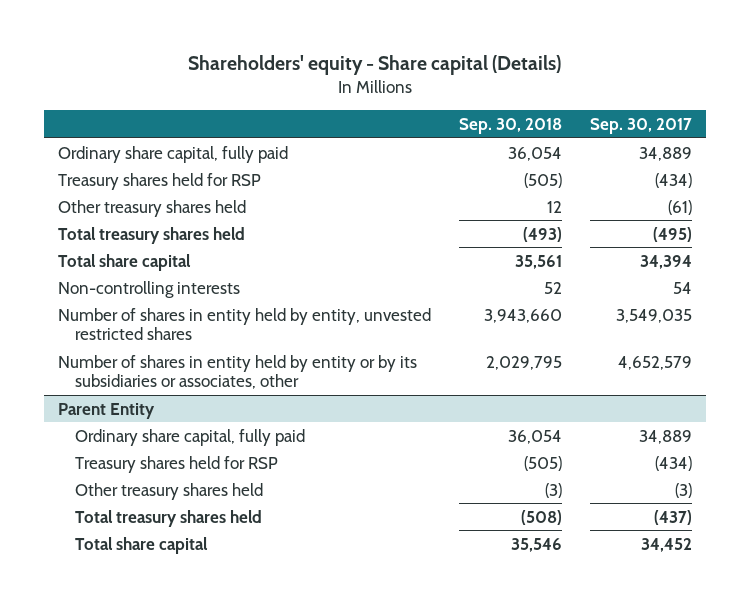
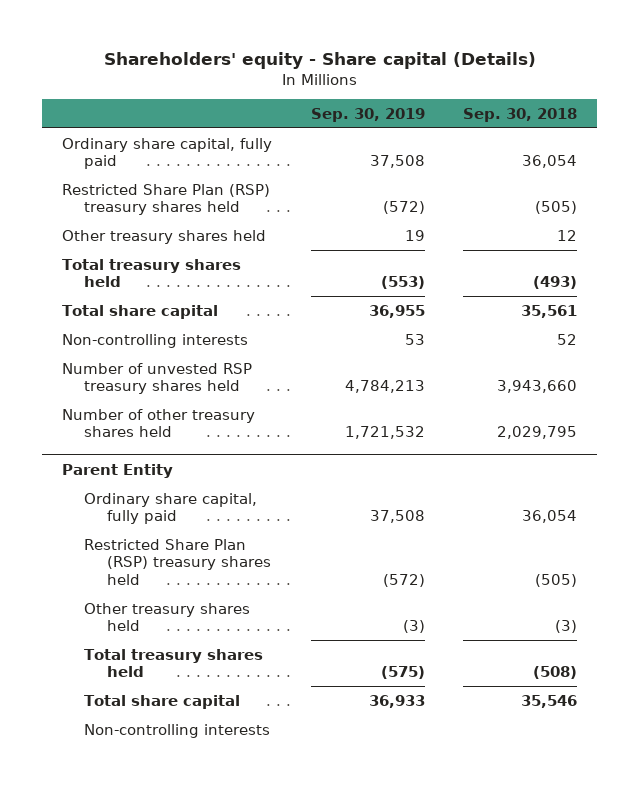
- | Sep. 30, 2018 | Sep. 30, 2017
+ | Sep. 30, 2019 | Sep. 30, 2018
- Treasury shares held for RSP | (505) | (434)
+ Restricted Share Plan (RSP) treasury shares held | (572) | (505)
- Number of shares in entity held by entity, unvested restricted shares | 3,943,660 | 3,549,035
- Number of shares in entity held by entity or by its subsidiaries or associates, other | 2,029,795 | 4,652,579
+ Number of unvested RSP treasury shares held | 4,784,213 | 3,943,660
+ Number of other treasury shares held | 1,721,532 | 2,029,795
@ Parent Entity
- Treasury shares held for RSP | (505) | (434)
+ Restricted Share Plan (RSP) treasury shares held | (572) | (505)
+ Non-controlling interests

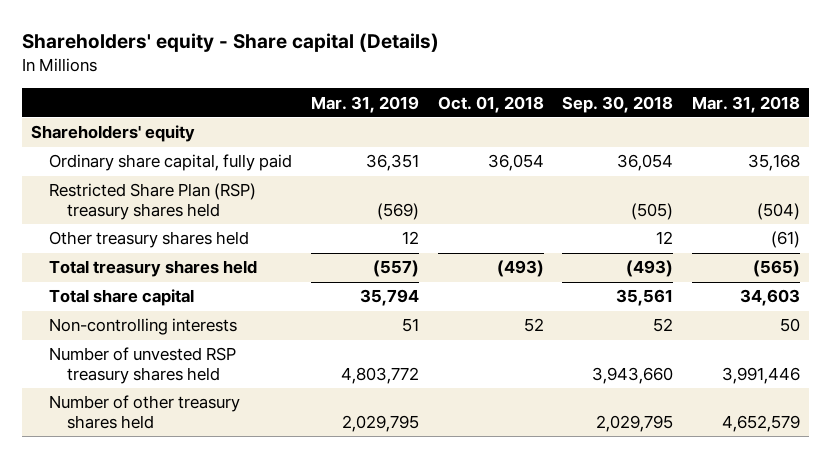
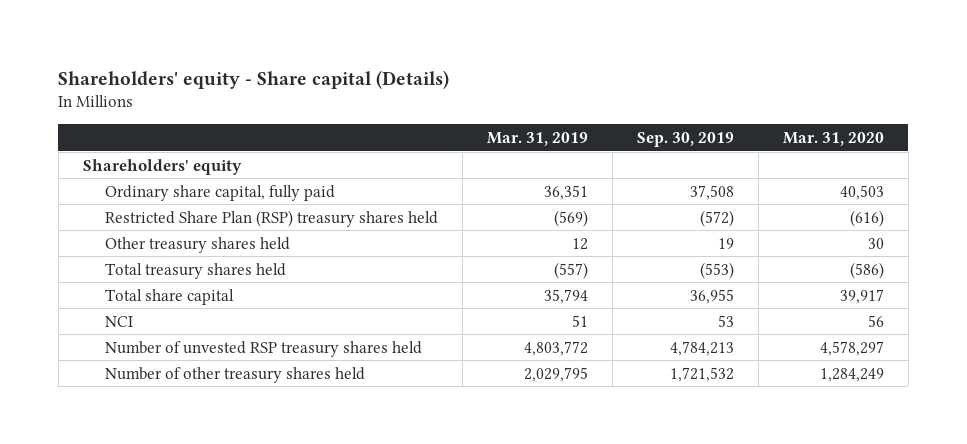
- | Mar. 31, 2019 | Oct. 01, 2018 | Sep. 30, 2018 | Mar. 31, 2018
+ | Mar. 31, 2019 | Sep. 30, 2019 | Mar. 31, 2020
- Non-controlling interests | 51 | 52 | 52 | 50
+ NCI | 51 | 53 | 56

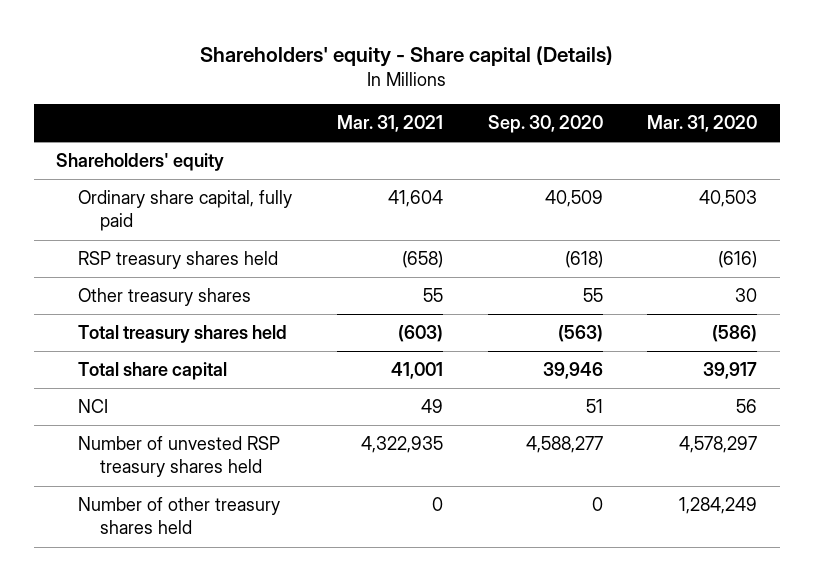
- | Mar. 31, 2019 | Sep. 30, 2019 | Mar. 31, 2020
+ | Mar. 31, 2021 | Sep. 30, 2020 | Mar. 31, 2020
- Restricted Share Plan (RSP) treasury shares held | (569) | (572) | (616)
- Other treasury shares held | 12 | 19 | 30
+ RSP treasury shares held | (658) | (618) | (616)
+ Other treasury shares | 55 | 55 | 30

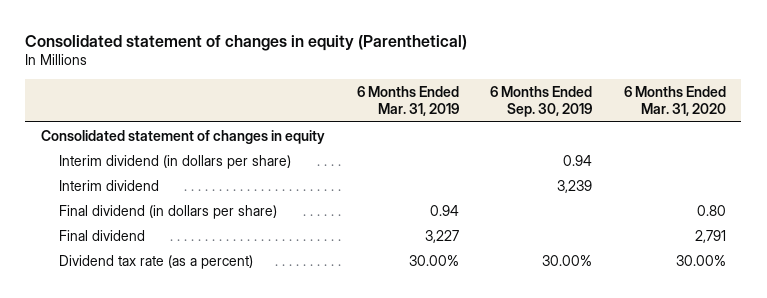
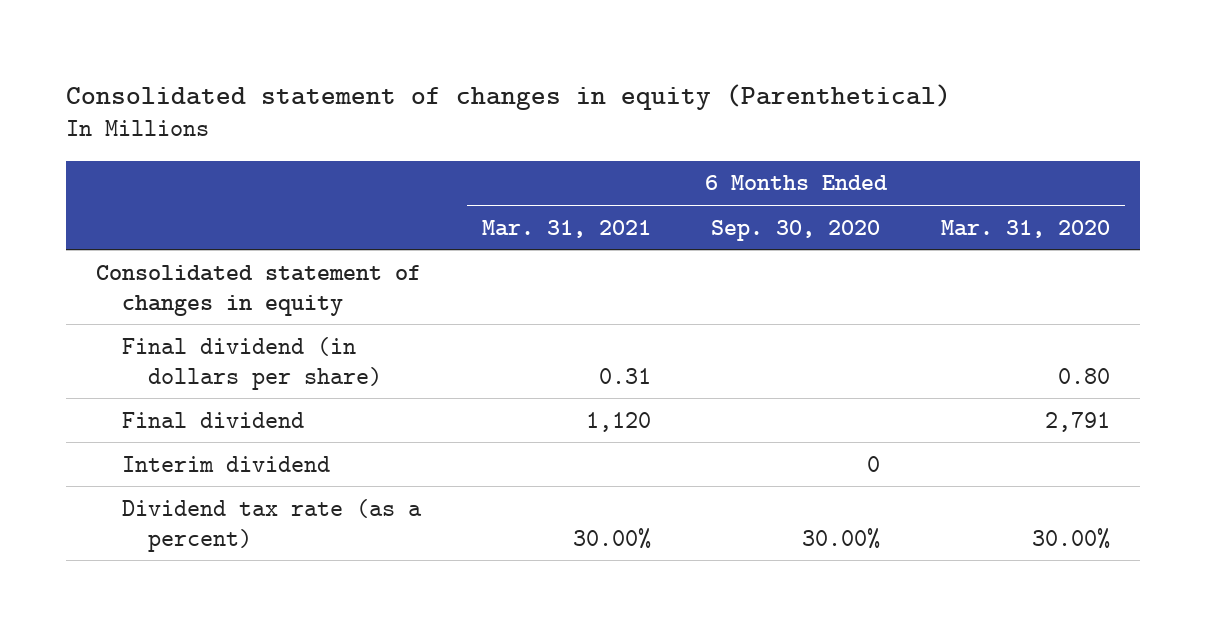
- | 6 Months Ended Mar. 31, 2019 | 6 Months Ended Sep. 30, 2019 | 6 Months Ended Mar. 31, 2020
+ | 6 Months Ended Mar. 31, 2021 | 6 Months Ended Sep. 30, 2020 | 6 Months Ended Mar. 31, 2020
- Interim dividend (in dollars per share) | | 0.94 |
moved down: Interim dividend | | 0 |

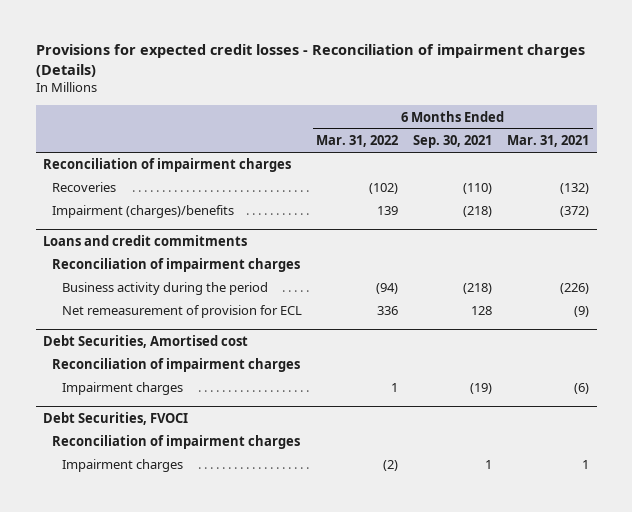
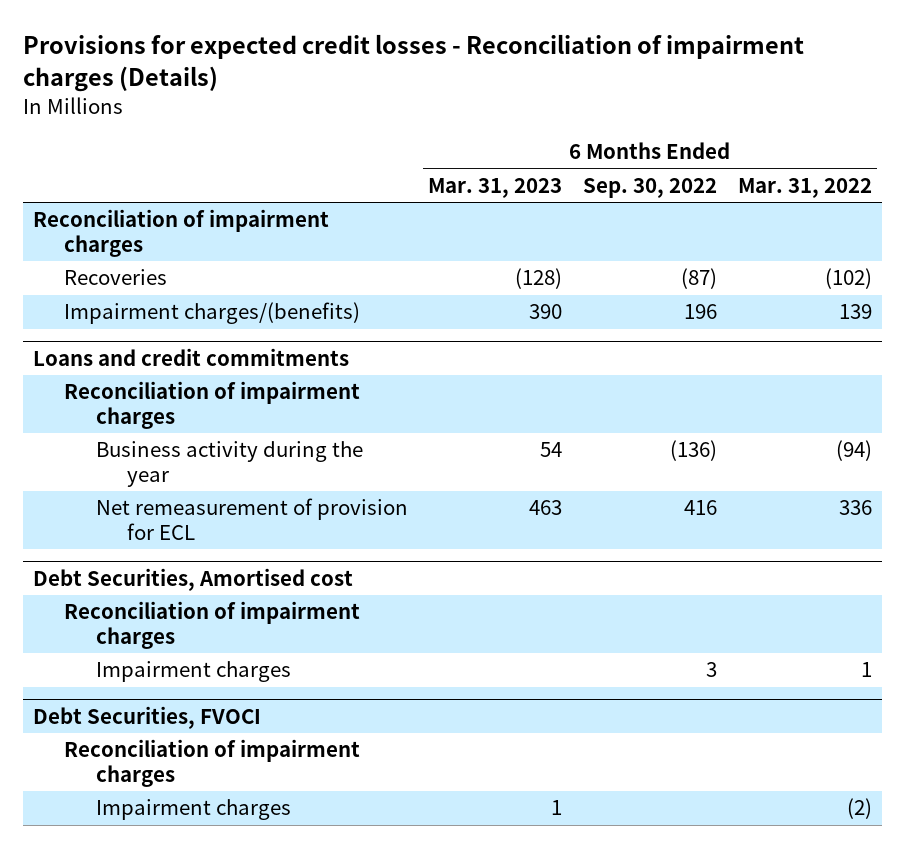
- | 6 Months Ended Mar. 31, 2022 | 6 Months Ended Sep. 30, 2021 | 6 Months Ended Mar. 31, 2021
+ | 6 Months Ended Mar. 31, 2023 | 6 Months Ended Sep. 30, 2022 | 6 Months Ended Mar. 31, 2022
- Impairment (charges)/benefits | 139 | (218) | (372)
+ Impairment charges/(benefits) | 390 | 196 | 139
@ Loans and credit commitments
- Business activity during the period | (94) | (218) | (226)
+ Business activity during the year | 54 | (136) | (94)

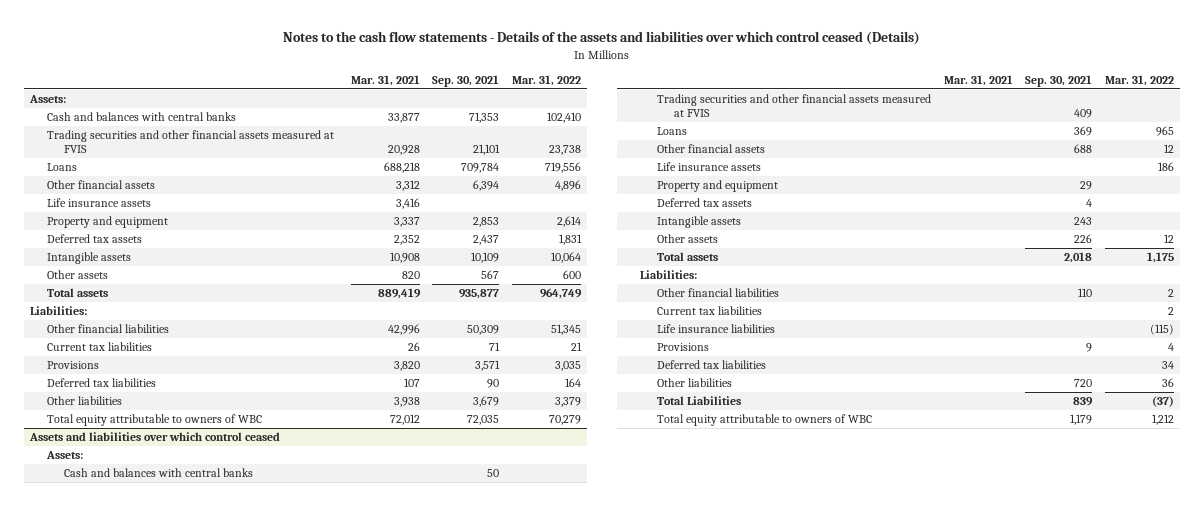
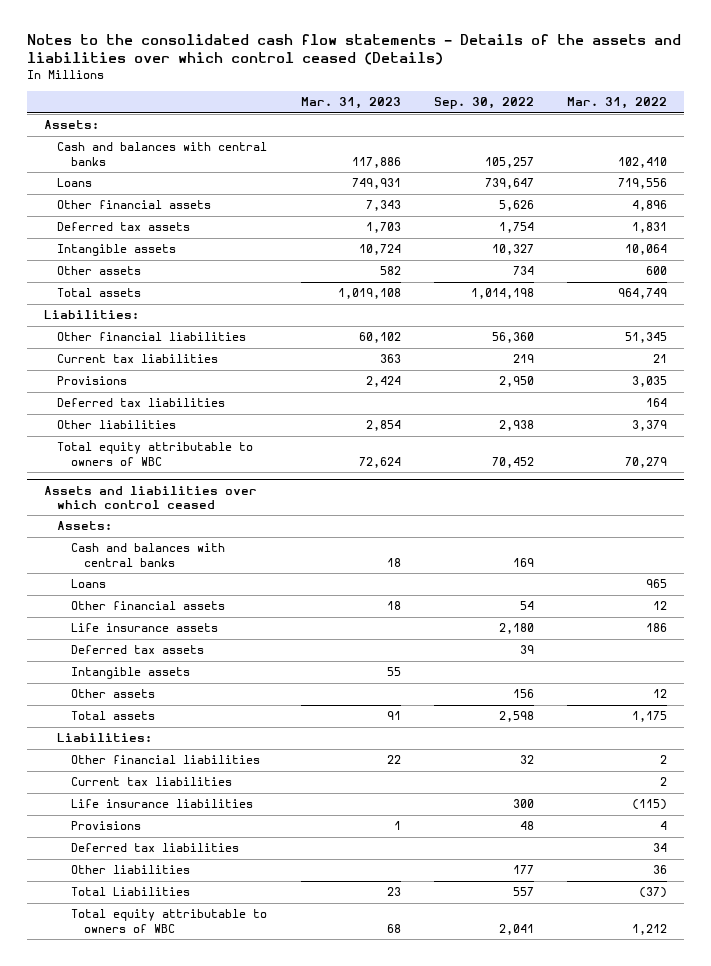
- Notes to the cash flow statements - Details of the assets and liabilities over which control ceased (Details)
+ Notes to the consolidated cash flow statements - Details of the assets and liabilities over which control ceased (Details)
- | Mar. 31, 2021 | Sep. 30, 2021 | Mar. 31, 2022
+ | Mar. 31, 2023 | Sep. 30, 2022 | Mar. 31, 2022
- Trading securities and other financial assets measured at FVIS | 20,928 | 21,101 | 23,738
- Life insurance assets | 3,416 | |
- Property and equipment | 3,337 | 2,853 | 2,614
@ Assets and liabilities over which control ceased
- Trading securities and other financial assets measured at FVIS | | 409 |
- Property and equipment | | 29 |

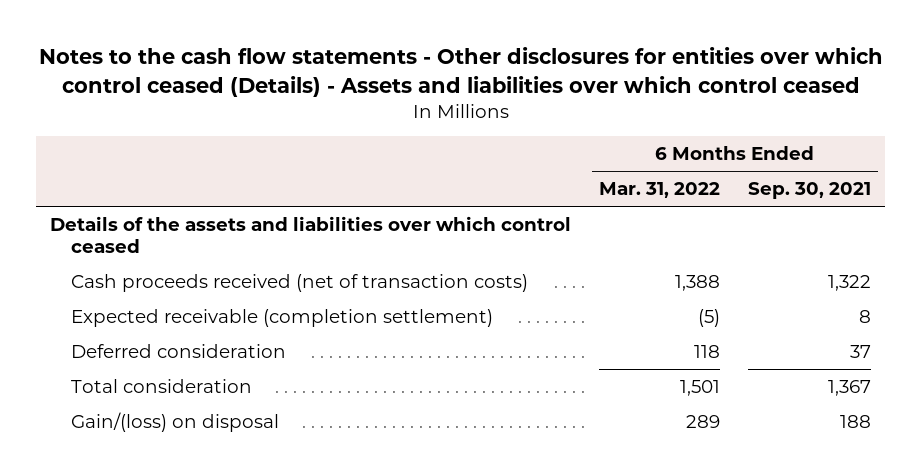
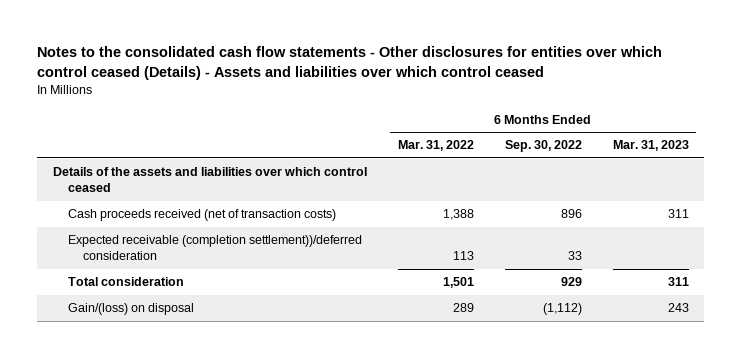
- Notes to the cash flow statements - Other disclosures for entities over which control ceased (Details) - Assets and liabilities over which control ceased
+ Notes to the consolidated cash flow statements - Other disclosures for entities over which control ceased (Details) - Assets and liabilities over which control ceased
- | 6 Months Ended Mar. 31, 2022 | 6 Months Ended Sep. 30, 2021
+ | 6 Months Ended Mar. 31, 2022 | 6 Months Ended Sep. 30, 2022 | 6 Months Ended Mar. 31, 2023
- Expected receivable (completion settlement) | (5) | 8
- Deferred consideration | 118 | 37
+ Expected receivable (completion settlement))/deferred consideration | 113 | 33 |

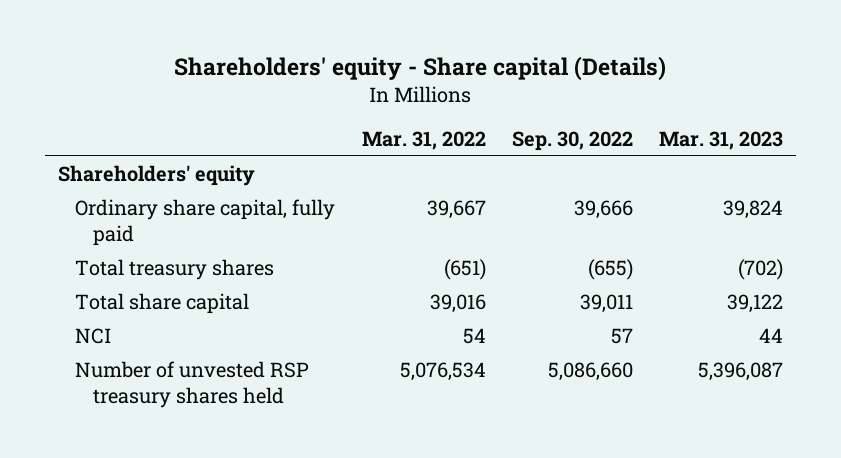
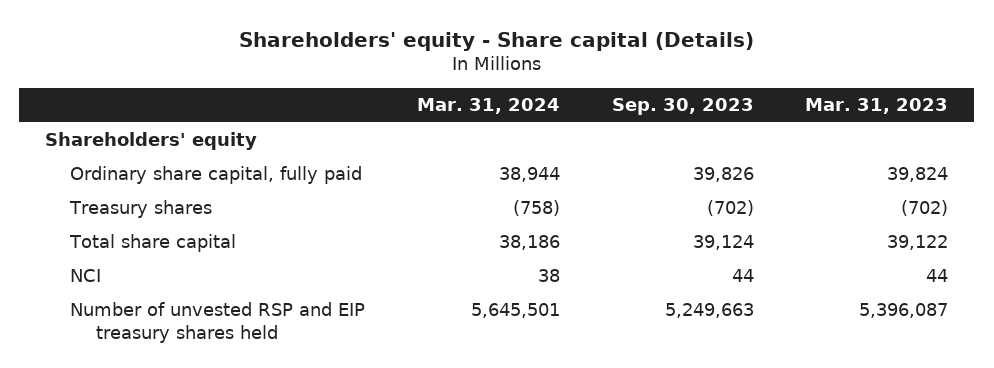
- | Mar. 31, 2022 | Sep. 30, 2022 | Mar. 31, 2023
+ | Mar. 31, 2024 | Sep. 30, 2023 | Mar. 31, 2023
- Total treasury shares | (651) | (655) | (702)
+ Treasury shares | (758) | (702) | (702)
- Number of unvested RSP treasury shares held | 5,076,534 | 5,086,660 | 5,396,087
+ Number of unvested RSP and EIP treasury shares held | 5,645,501 | 5,249,663 | 5,396,087

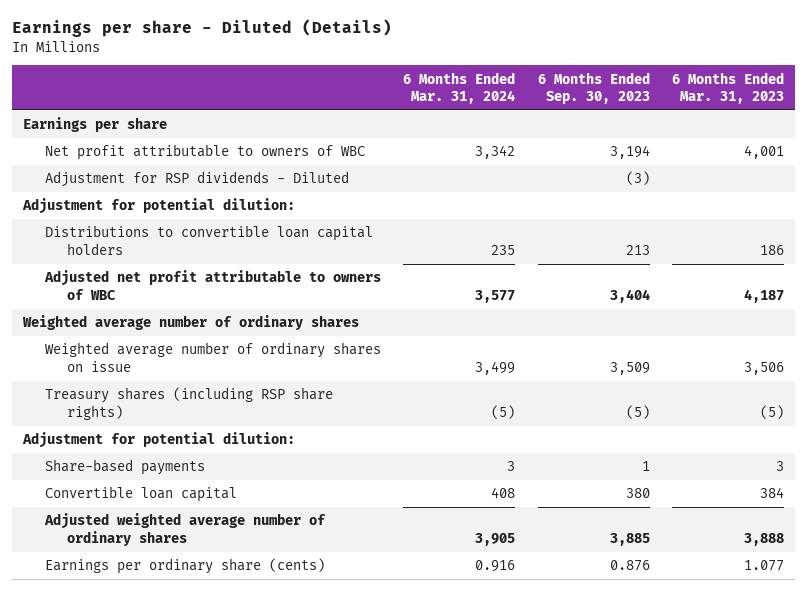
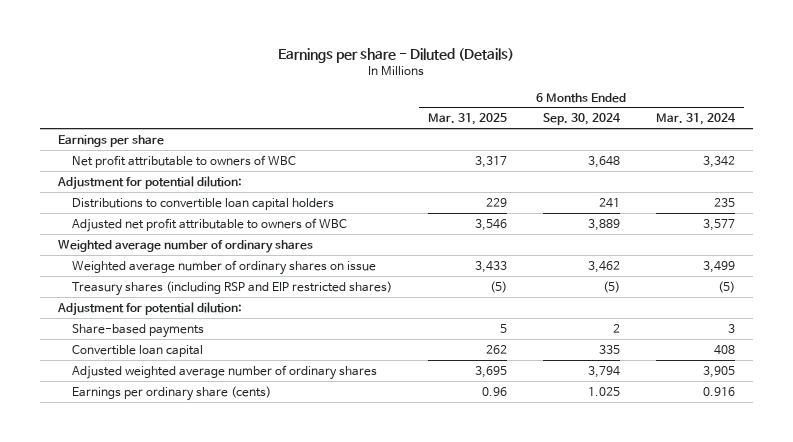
- | 6 Months Ended Mar. 31, 2024 | 6 Months Ended Sep. 30, 2023 | 6 Months Ended Mar. 31, 2023
+ | 6 Months Ended Mar. 31, 2025 | 6 Months Ended Sep. 30, 2024 | 6 Months Ended Mar. 31, 2024
- Adjustment for RSP dividends - Diluted | | (3) |
- Treasury shares (including RSP share rights) | (5) | (5) | (5)
+ Treasury shares (including RSP and EIP restricted shares) | (5) | (5) | (5)

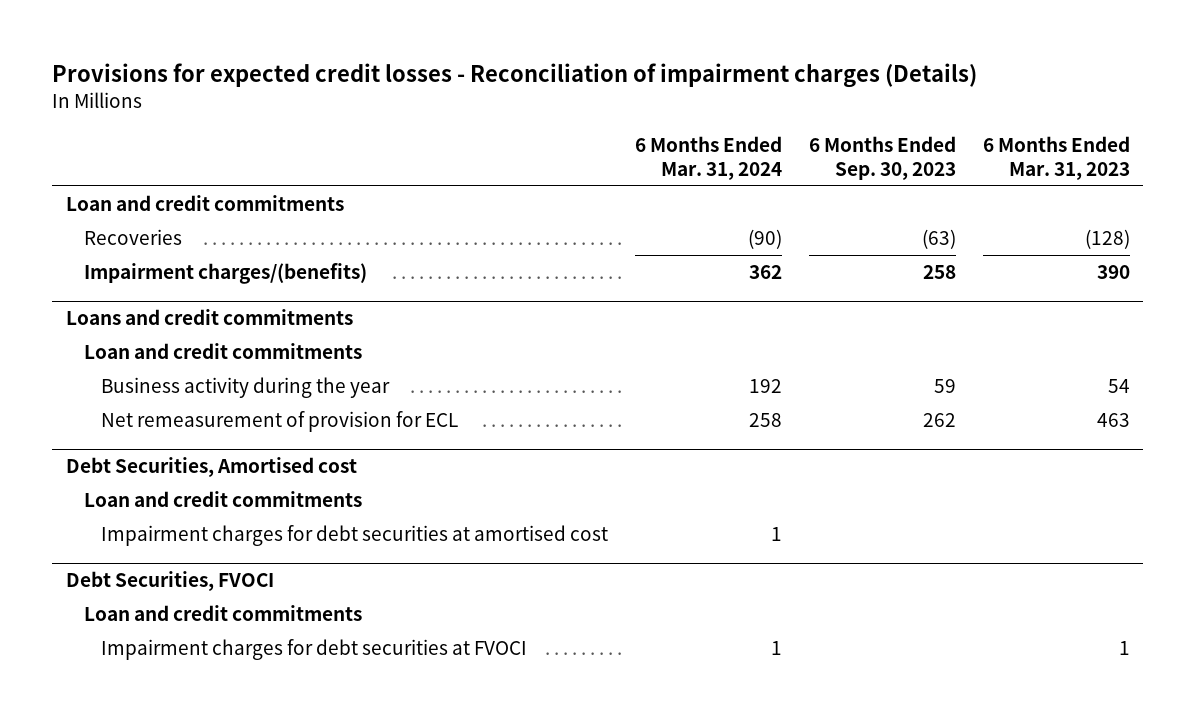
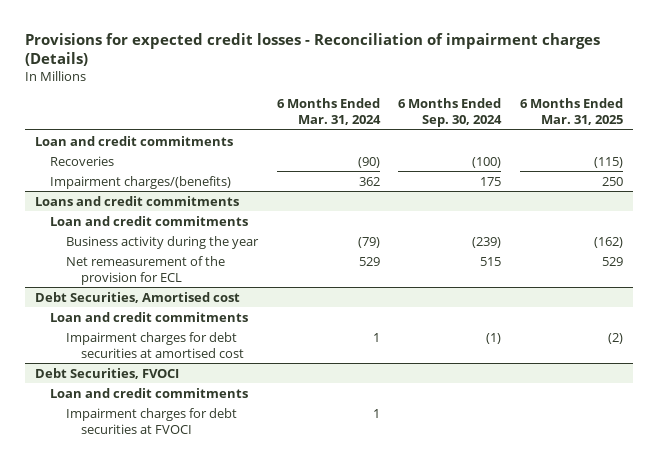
- | 6 Months Ended Mar. 31, 2024 | 6 Months Ended Sep. 30, 2023 | 6 Months Ended Mar. 31, 2023
+ | 6 Months Ended Mar. 31, 2024 | 6 Months Ended Sep. 30, 2024 | 6 Months Ended Mar. 31, 2025
@ Loans and credit commitments
- Business activity during the year | 192 | 59 | 54
- Net remeasurement of provision for ECL | 258 | 262 | 463
+ Business activity during the year | (79) | (239) | (162)
+ Net remeasurement of the provision for ECL | 529 | 515 | 529

